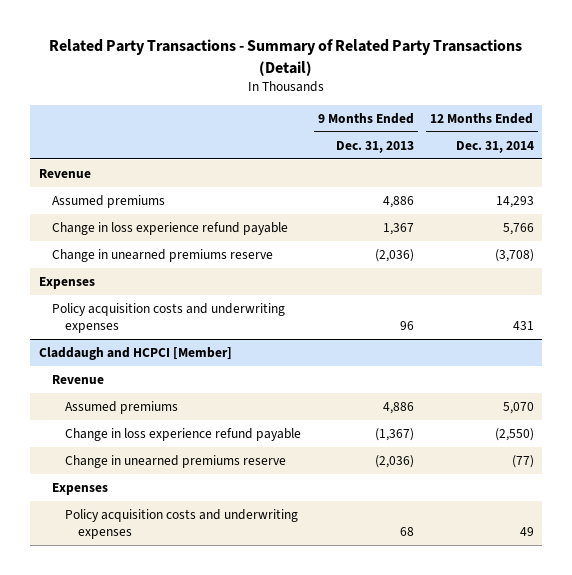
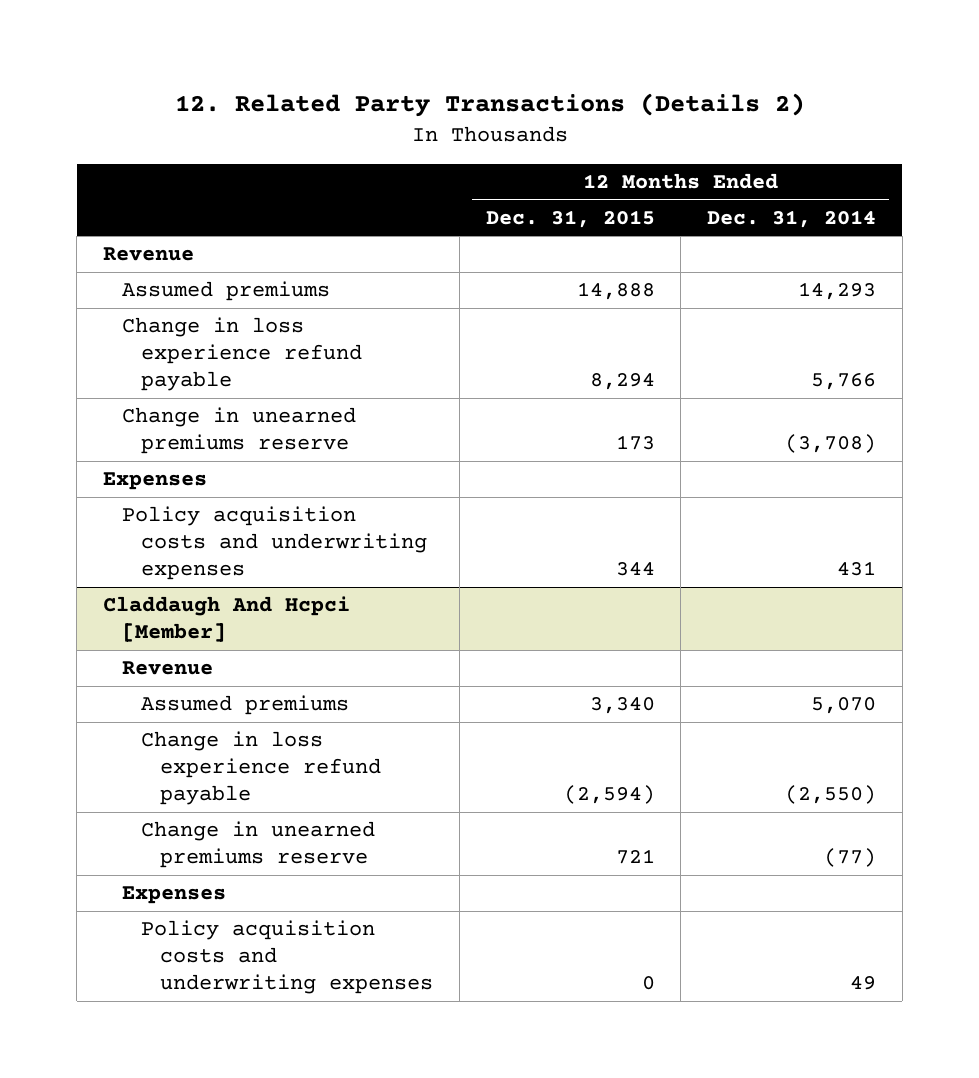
- Related Party Transactions - Summary of Related Party Transactions (Detail)
+ 12. Related Party Transactions (Details 2)
- | 9 Months Ended Dec. 31, 2013 | 12 Months Ended Dec. 31, 2014
+ | 12 Months Ended Dec. 31, 2015 | 12 Months Ended Dec. 31, 2014
- Claddaugh and HCPCI [Member]
+ Claddaugh And Hcpci [Member]

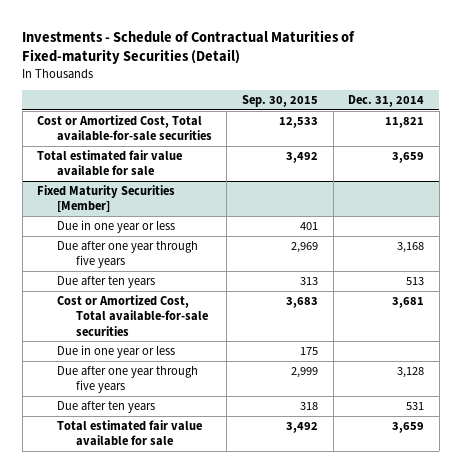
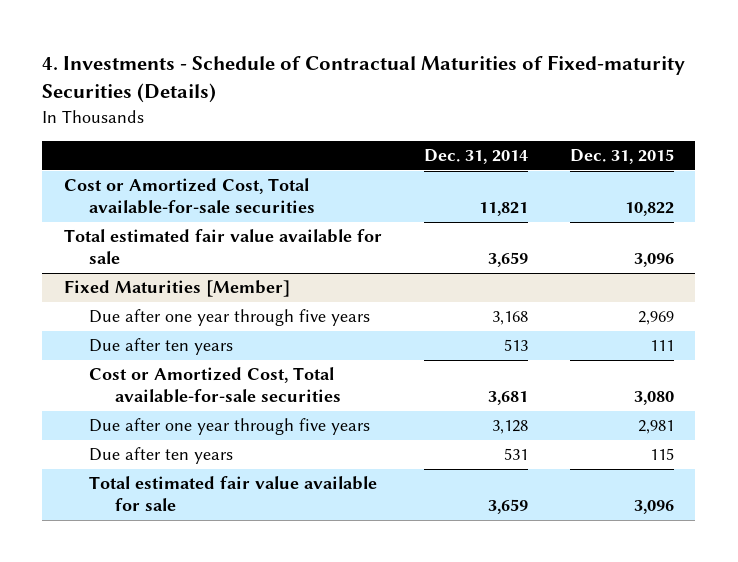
- Investments - Schedule of Contractual Maturities of Fixed-maturity Securities (Detail)
+ 4. Investments - Schedule of Contractual Maturities of Fixed-maturity Securities (Details)
- | Sep. 30, 2015 | Dec. 31, 2014
+ | Dec. 31, 2014 | Dec. 31, 2015
- Fixed Maturity Securities [Member]
- Due in one year or less | 401 |
+ Fixed Maturities [Member]
- Due in one year or less | 175 |

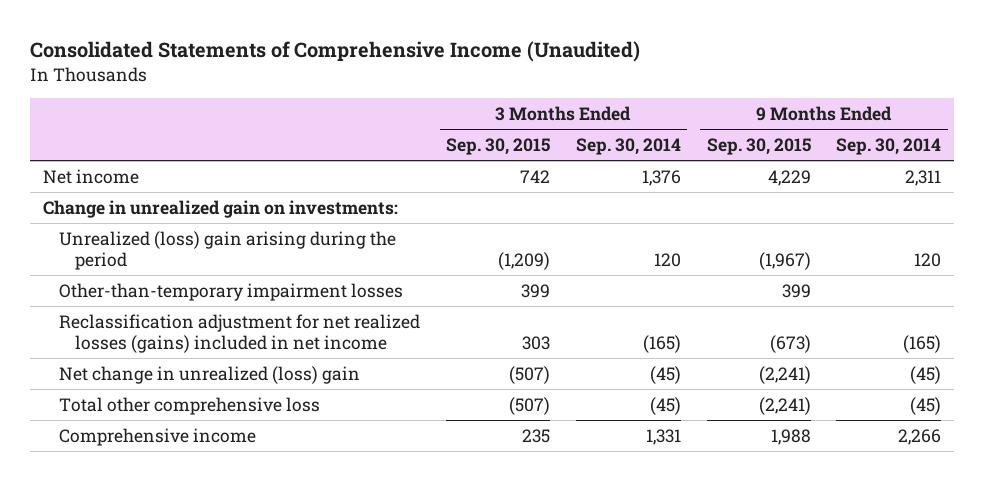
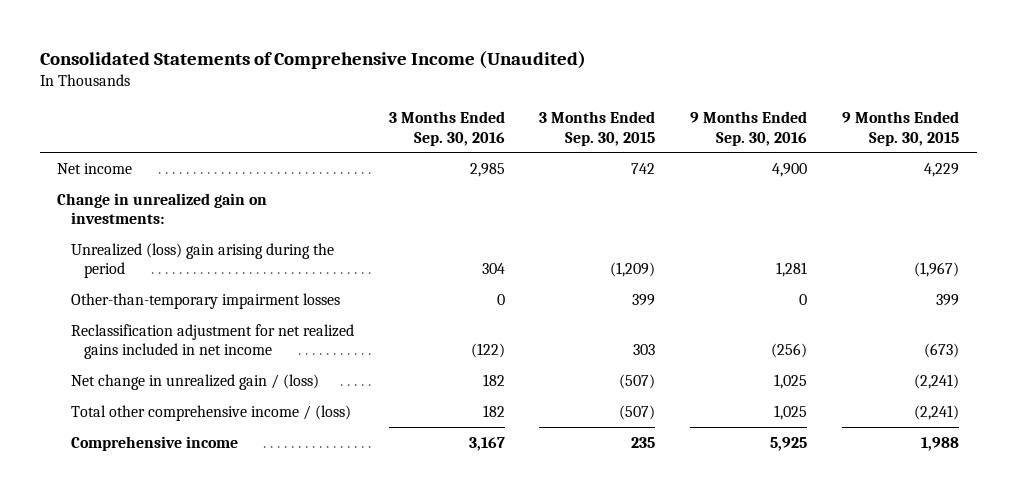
- | 3 Months Ended Sep. 30, 2015 | 3 Months Ended Sep. 30, 2014 | 9 Months Ended Sep. 30, 2015 | 9 Months Ended Sep. 30, 2014
+ | 3 Months Ended Sep. 30, 2016 | 3 Months Ended Sep. 30, 2015 | 9 Months Ended Sep. 30, 2016 | 9 Months Ended Sep. 30, 2015
- Reclassification adjustment for net realized losses (gains) included in net income | 303 | (165) | (673) | (165)
- Net change in unrealized (loss) gain | (507) | (45) | (2,241) | (45)
- Total other comprehensive loss | (507) | (45) | (2,241) | (45)
+ Reclassification adjustment for net realized gains included in net income | (122) | 303 | (256) | (673)
+ Net change in unrealized gain / (loss) | 182 | (507) | 1,025 | (2,241)
+ Total other comprehensive income / (loss) | 182 | (507) | 1,025 | (2,241)

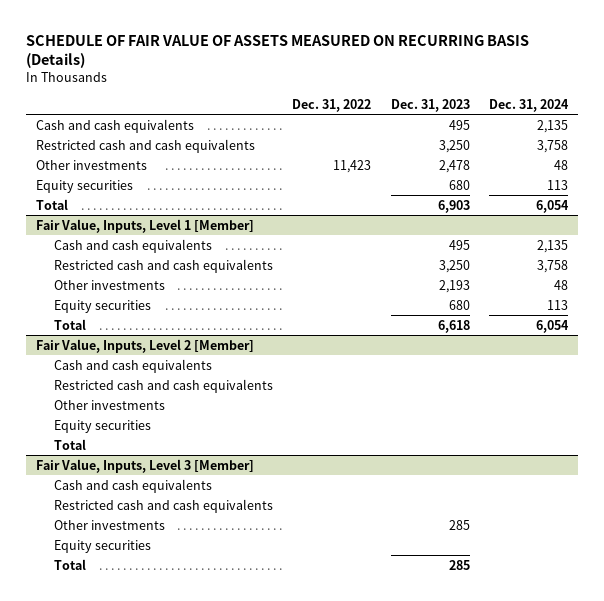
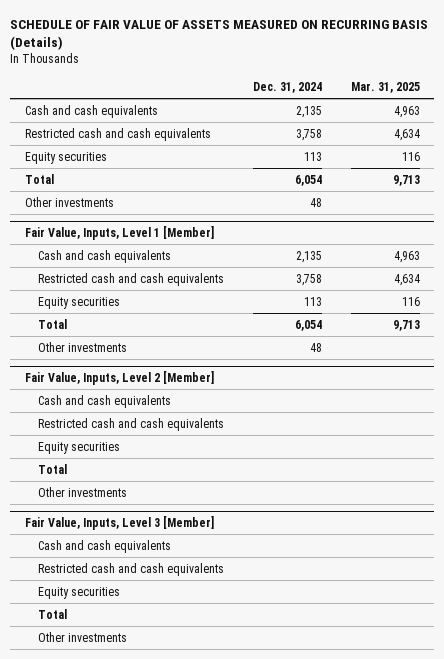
- | Dec. 31, 2022 | Dec. 31, 2023 | Dec. 31, 2024
+ | Dec. 31, 2024 | Mar. 31, 2025
moved down: Other investments | 48 |
@ Fair Value, Inputs, Level 1 [Member]
moved down: Other investments | 48 |
@ Fair Value, Inputs, Level 2 [Member]
moved down: Other investments
@ Fair Value, Inputs, Level 3 [Member]
moved down: Other investments

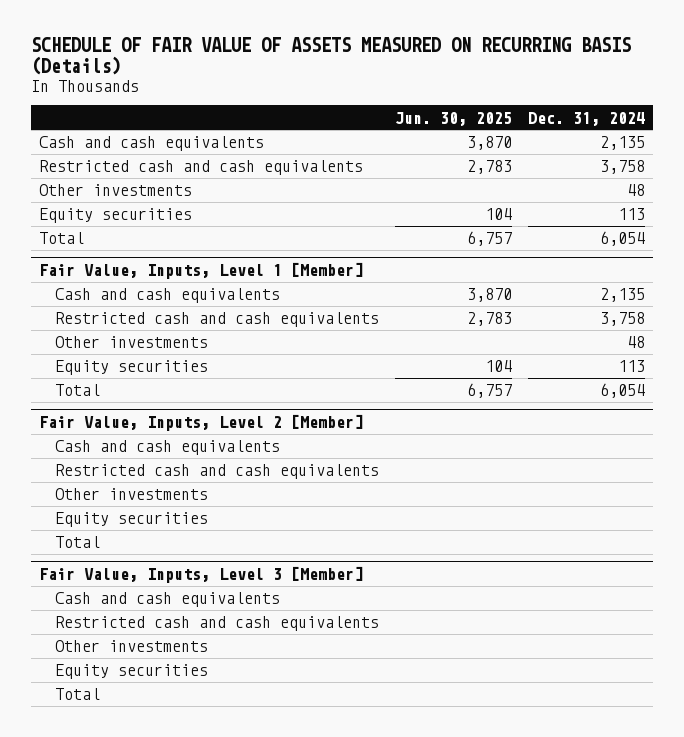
- | Dec. 31, 2024 | Mar. 31, 2025
+ | Jun. 30, 2025 | Dec. 31, 2024
moved up: Other investments | | 48
@ Fair Value, Inputs, Level 1 [Member]
moved up: Other investments | | 48
@ Fair Value, Inputs, Level 2 [Member]
moved up: Other investments
@ Fair Value, Inputs, Level 3 [Member]
moved up: Other investments

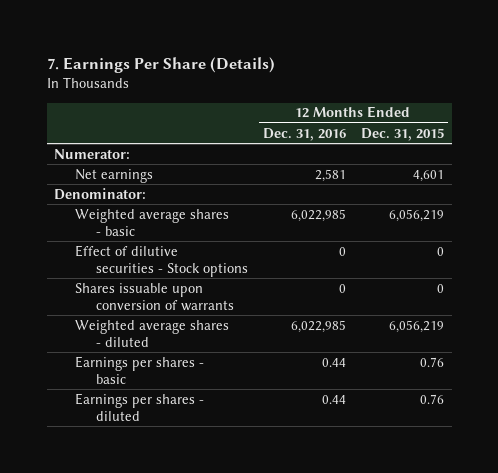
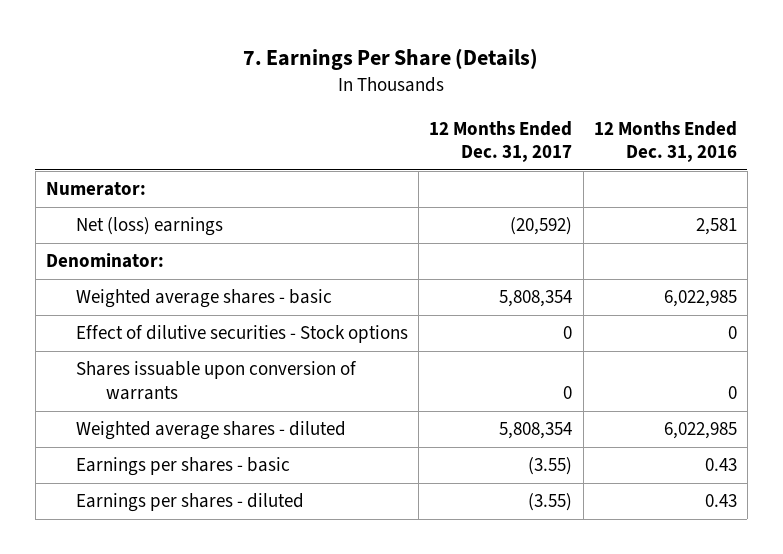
- | 12 Months Ended Dec. 31, 2016 | 12 Months Ended Dec. 31, 2015
+ | 12 Months Ended Dec. 31, 2017 | 12 Months Ended Dec. 31, 2016
- Net earnings | 2,581 | 4,601
+ Net (loss) earnings | (20,592) | 2,581
- Earnings per shares - basic | 0.44 | 0.76
- Earnings per shares - diluted | 0.44 | 0.76
+ Earnings per shares - basic | (3.55) | 0.43
+ Earnings per shares - diluted | (3.55) | 0.43

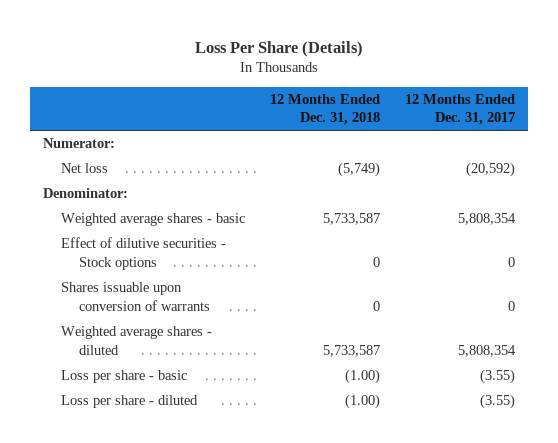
- 7. Earnings Per Share (Details)
+ Loss Per Share (Details)
- | 12 Months Ended Dec. 31, 2017 | 12 Months Ended Dec. 31, 2016
+ | 12 Months Ended Dec. 31, 2018 | 12 Months Ended Dec. 31, 2017
- Net (loss) earnings | (20,592) | 2,581
+ Net loss | (5,749) | (20,592)
- Earnings per shares - basic | (3.55) | 0.43
- Earnings per shares - diluted | (3.55) | 0.43
+ Loss per share - basic | (1.00) | (3.55)
+ Loss per share - diluted | (1.00) | (3.55)

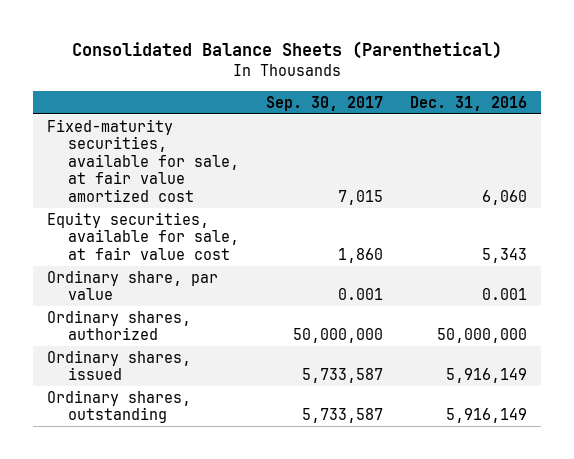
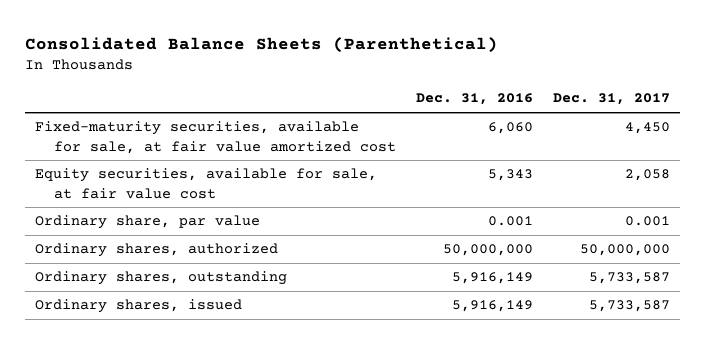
- | Sep. 30, 2017 | Dec. 31, 2016
+ | Dec. 31, 2016 | Dec. 31, 2017
moved down: Ordinary shares, issued | 5,916,149 | 5,733,587

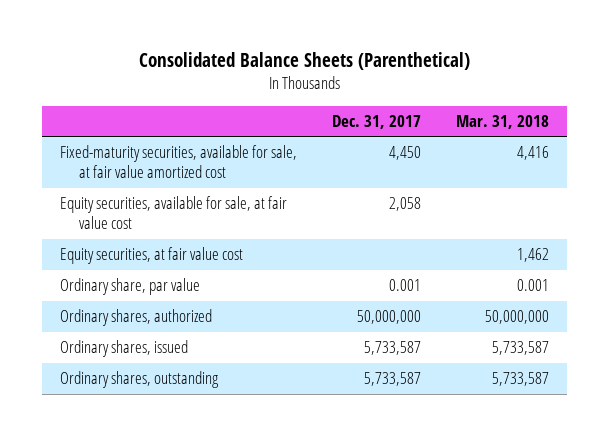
- | Dec. 31, 2016 | Dec. 31, 2017
+ | Dec. 31, 2017 | Mar. 31, 2018
+ Equity securities, at fair value cost | | 1,462
moved down: Ordinary shares, outstanding | 5,733,587 | 5,733,587

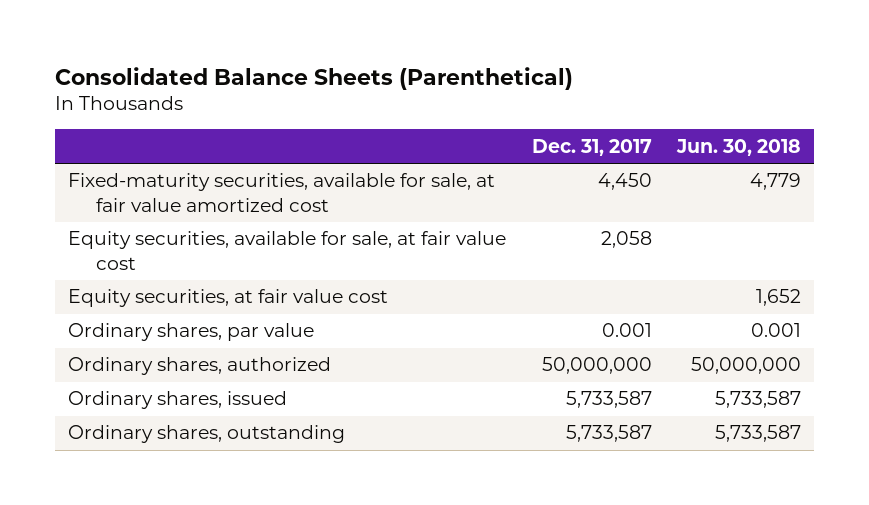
- | Dec. 31, 2017 | Mar. 31, 2018
+ | Dec. 31, 2017 | Jun. 30, 2018
- Ordinary share, par value | 0.001 | 0.001
+ Ordinary shares, par value | 0.001 | 0.001

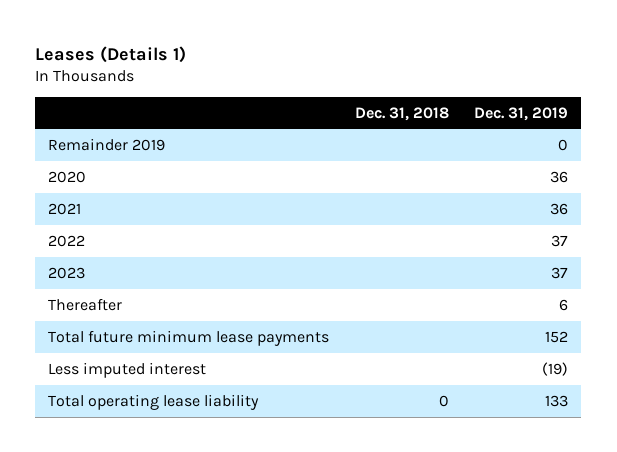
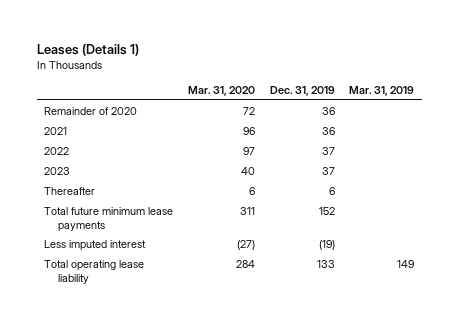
- | Dec. 31, 2018 | Dec. 31, 2019
+ | Mar. 31, 2020 | Dec. 31, 2019 | Mar. 31, 2019
- Remainder 2019 | | 0
- 2020 | | 36
+ Remainder of 2020 | 72 | 36 |

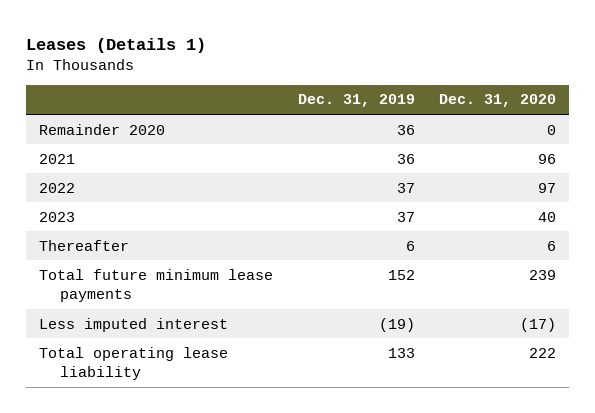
- | Mar. 31, 2020 | Dec. 31, 2019 | Mar. 31, 2019
+ | Dec. 31, 2019 | Dec. 31, 2020
- Remainder of 2020 | 72 | 36 |
+ Remainder 2020 | 36 | 0

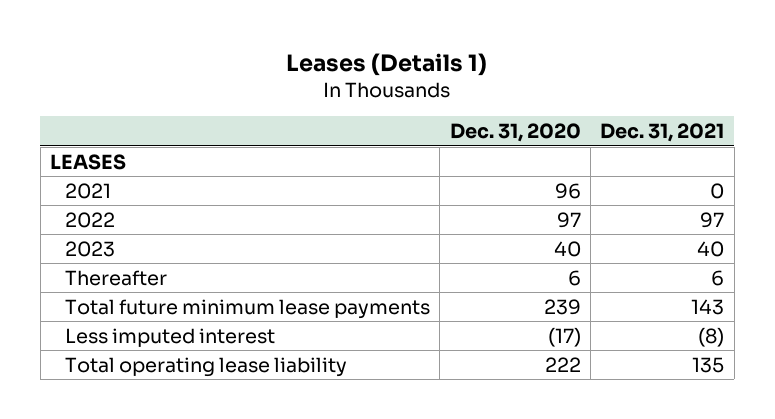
- | Dec. 31, 2019 | Dec. 31, 2020
+ | Dec. 31, 2020 | Dec. 31, 2021
- Remainder 2020 | 36 | 0
+ LEASES

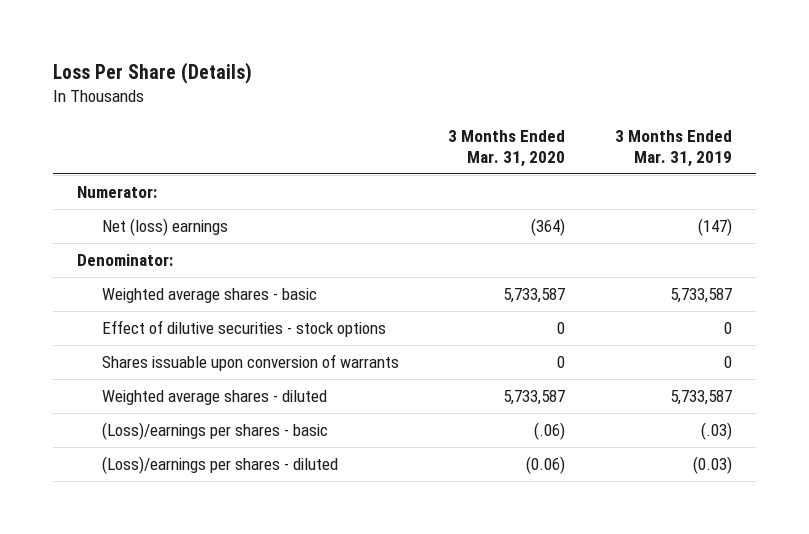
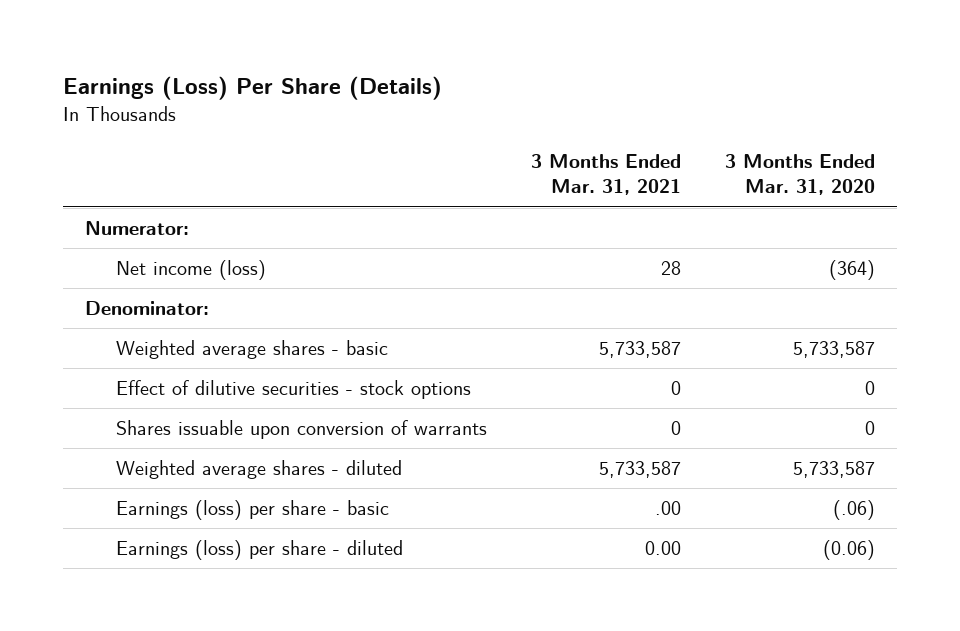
- Loss Per Share (Details)
+ Earnings (Loss) Per Share (Details)
- | 3 Months Ended Mar. 31, 2020 | 3 Months Ended Mar. 31, 2019
+ | 3 Months Ended Mar. 31, 2021 | 3 Months Ended Mar. 31, 2020
- Net (loss) earnings | (364) | (147)
+ Net income (loss) | 28 | (364)
- (Loss)/earnings per shares - basic | (.06) | (.03)
- (Loss)/earnings per shares - diluted | (0.06) | (0.03)
+ Earnings (loss) per share - basic | .00 | (.06)
+ Earnings (loss) per share - diluted | 0.00 | (0.06)

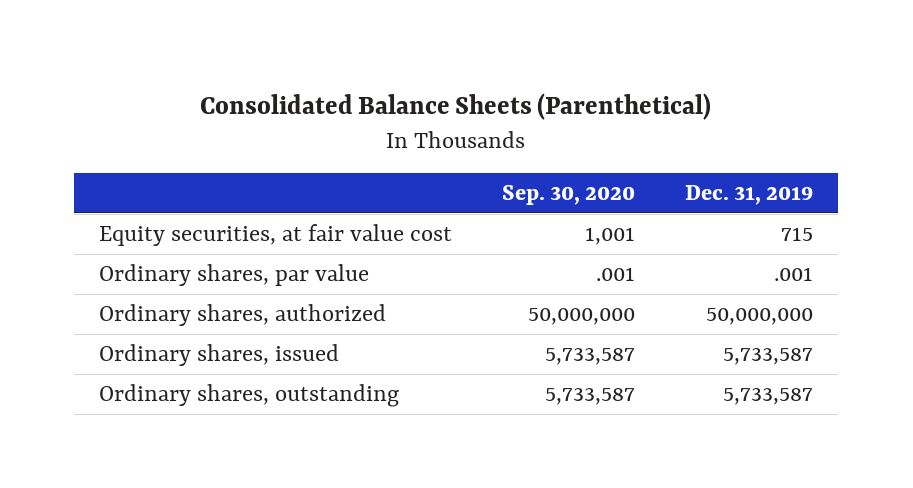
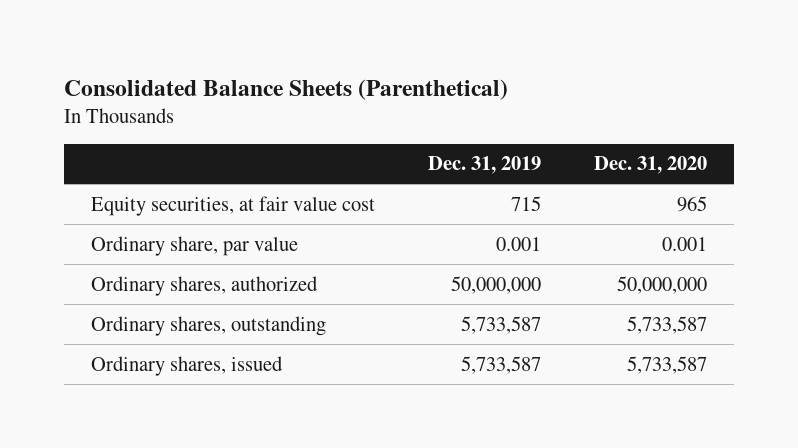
- | Sep. 30, 2020 | Dec. 31, 2019
+ | Dec. 31, 2019 | Dec. 31, 2020
- Ordinary shares, par value | .001 | .001
+ Ordinary share, par value | 0.001 | 0.001
moved down: Ordinary shares, issued | 5,733,587 | 5,733,587

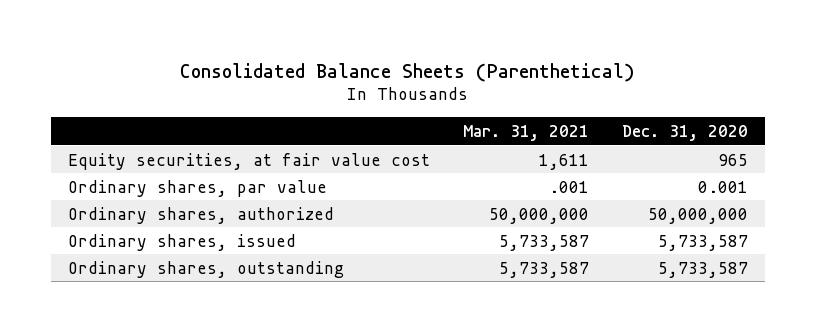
- | Dec. 31, 2019 | Dec. 31, 2020
+ | Mar. 31, 2021 | Dec. 31, 2020
- Ordinary share, par value | 0.001 | 0.001
+ Ordinary shares, par value | .001 | 0.001
moved down: Ordinary shares, outstanding | 5,733,587 | 5,733,587

